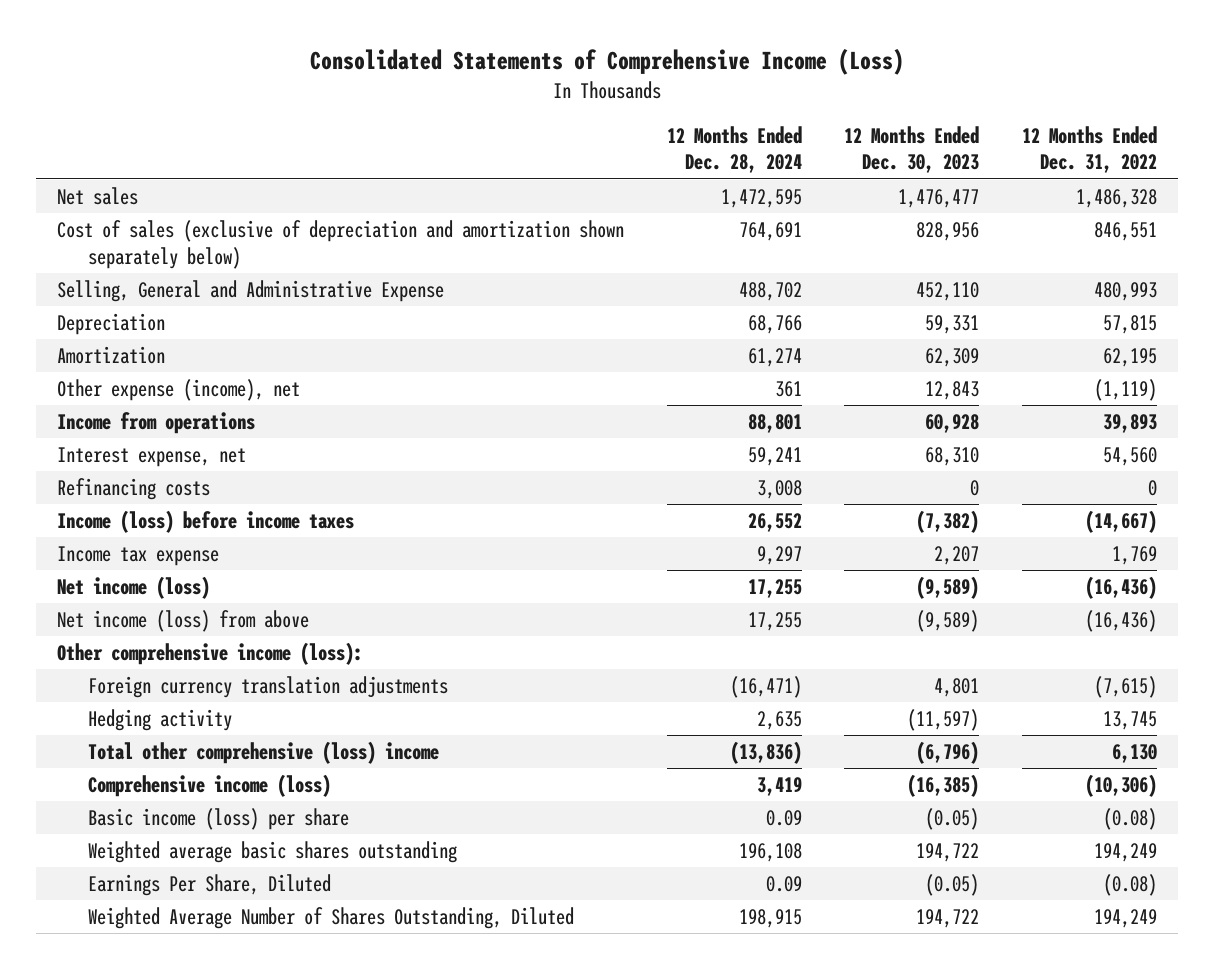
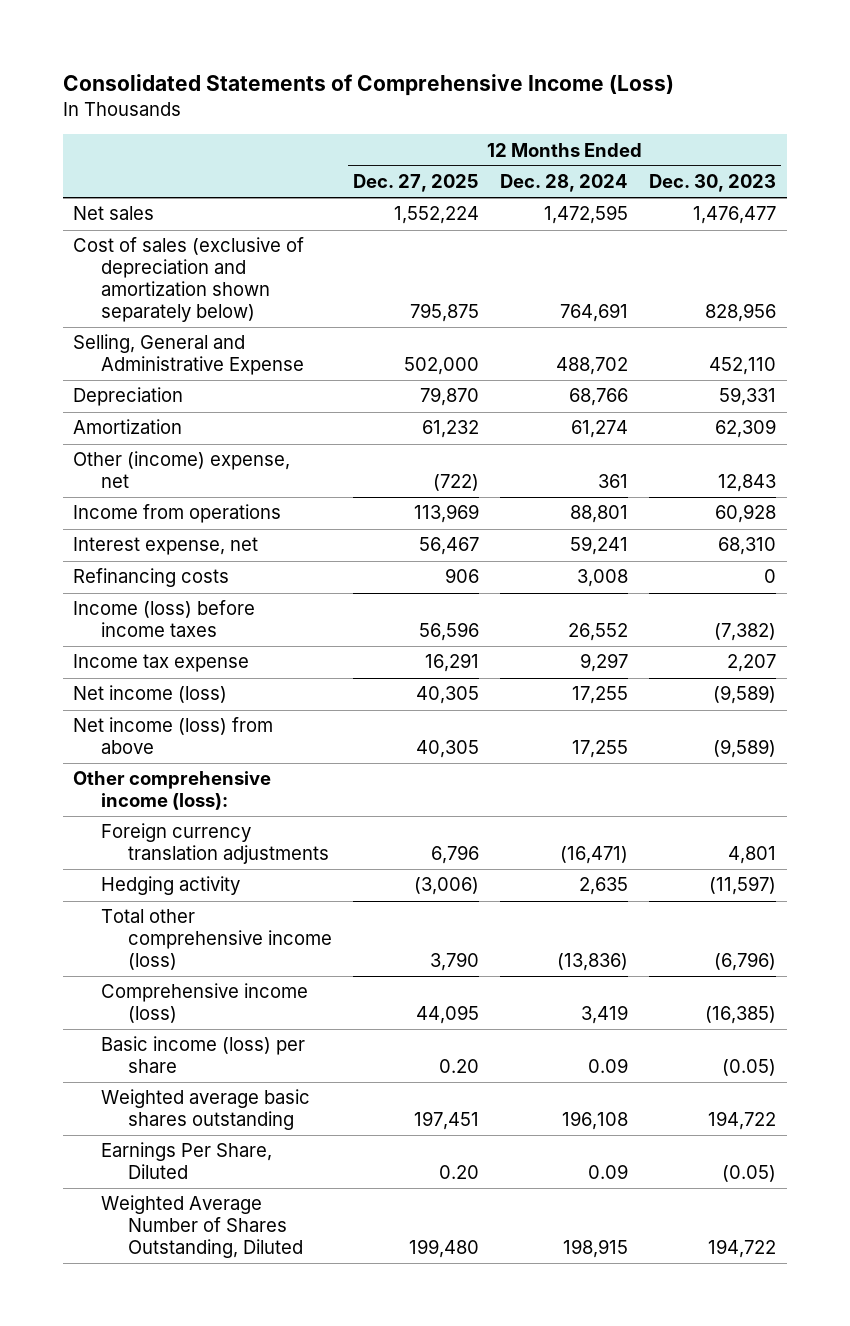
- | 12 Months Ended Dec. 28, 2024 | 12 Months Ended Dec. 30, 2023 | 12 Months Ended Dec. 31, 2022
+ | 12 Months Ended Dec. 27, 2025 | 12 Months Ended Dec. 28, 2024 | 12 Months Ended Dec. 30, 2023
- Other expense (income), net | 361 | 12,843 | (1,119)
+ Other (income) expense, net | (722) | 361 | 12,843
- Total other comprehensive (loss) income | (13,836) | (6,796) | 6,130
+ Total other comprehensive income (loss) | 3,790 | (13,836) | (6,796)

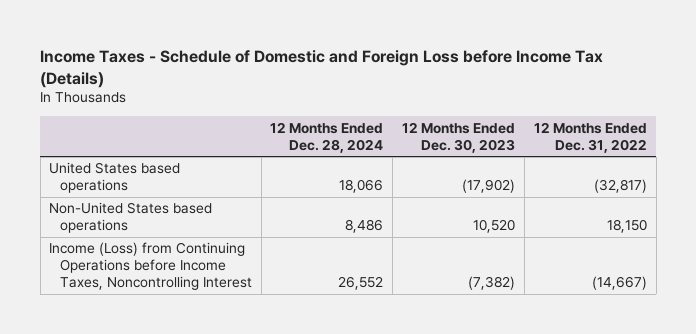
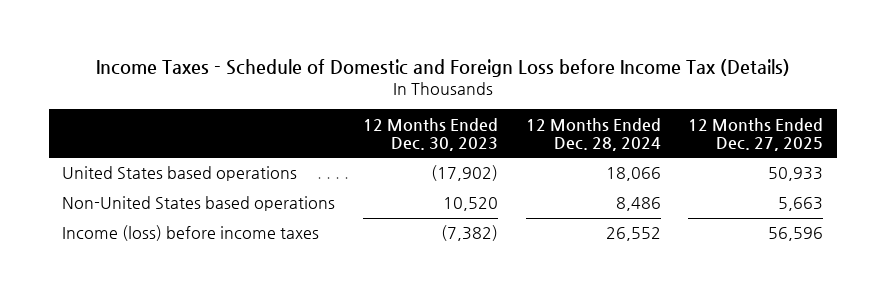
- | 12 Months Ended Dec. 28, 2024 | 12 Months Ended Dec. 30, 2023 | 12 Months Ended Dec. 31, 2022
+ | 12 Months Ended Dec. 30, 2023 | 12 Months Ended Dec. 28, 2024 | 12 Months Ended Dec. 27, 2025
- Income (Loss) from Continuing Operations before Income Taxes, Noncontrolling Interest | 26,552 | (7,382) | (14,667)
+ Income (loss) before income taxes | (7,382) | 26,552 | 56,596

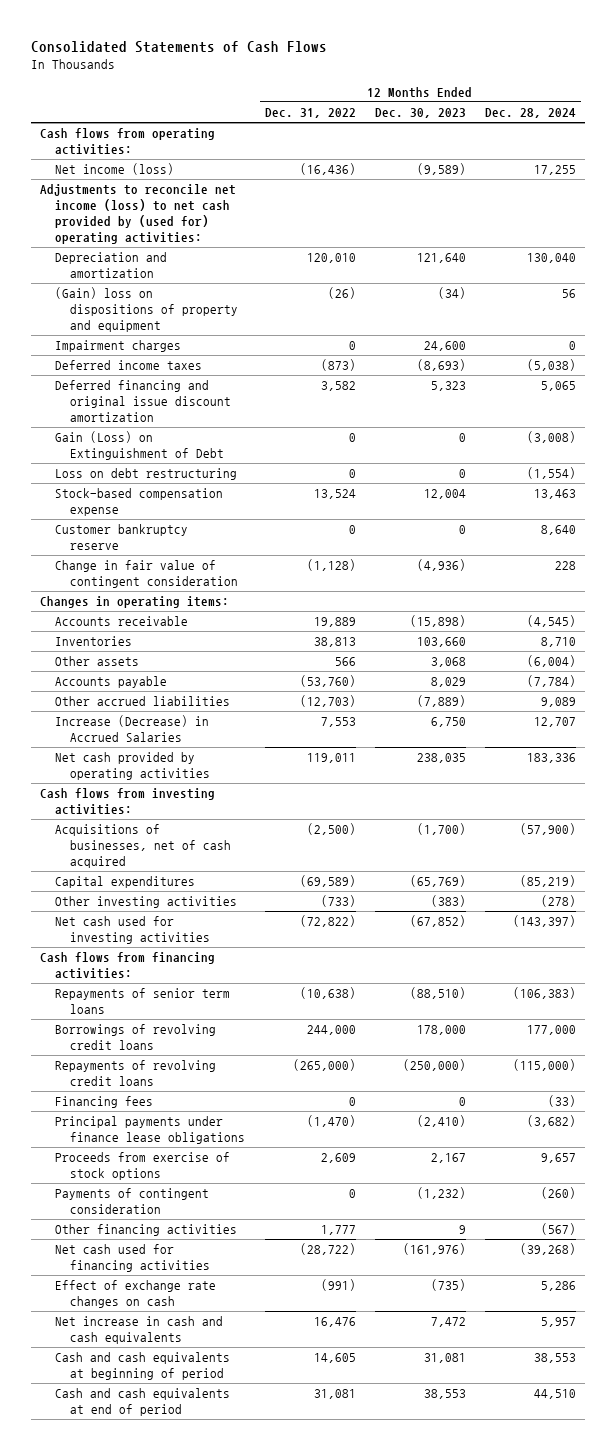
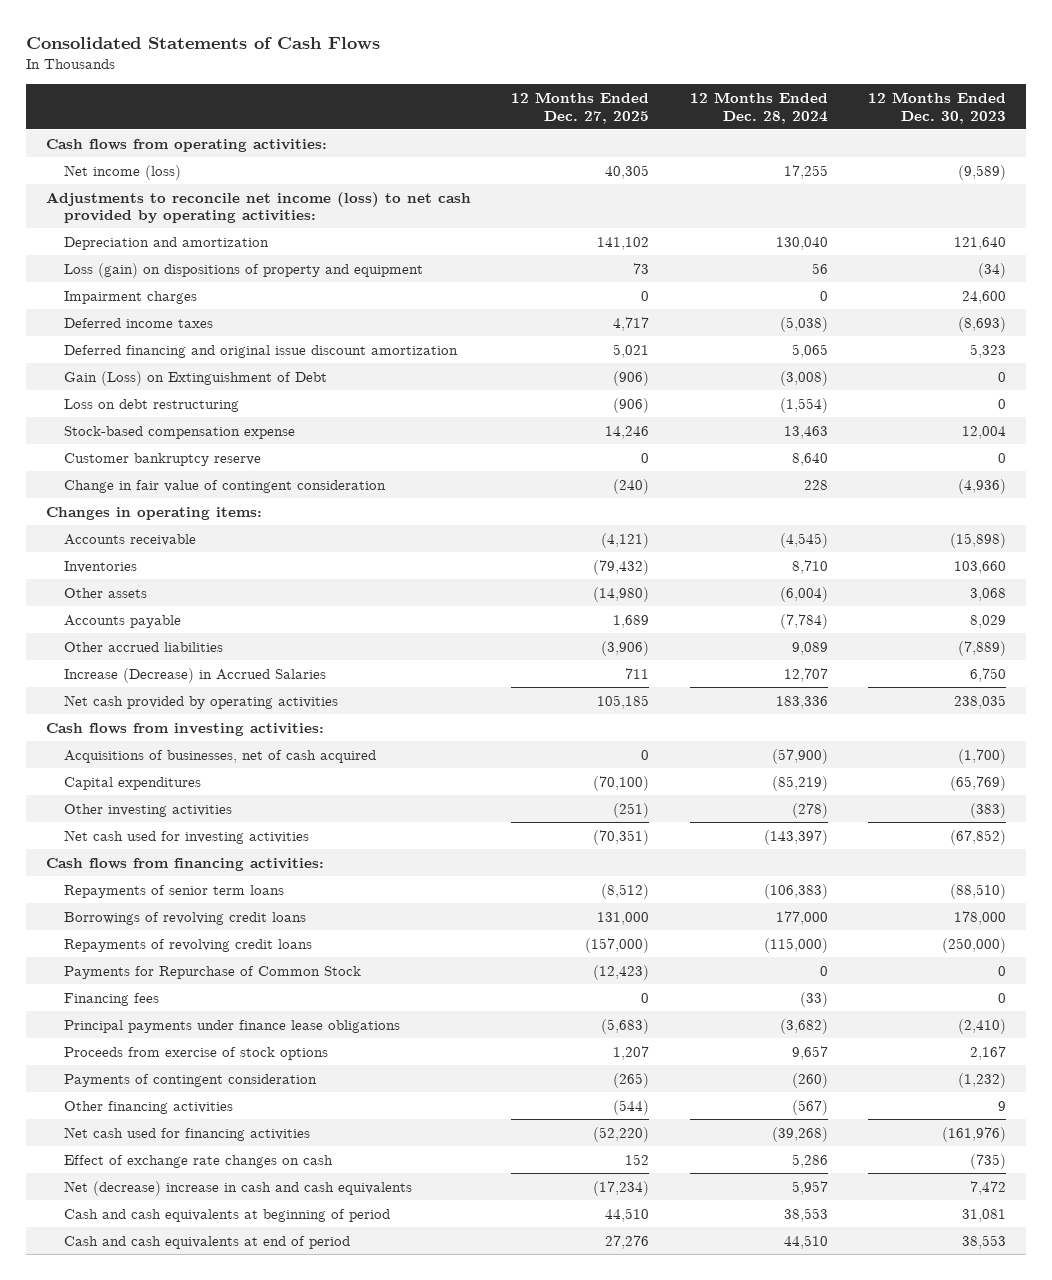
- | 12 Months Ended Dec. 31, 2022 | 12 Months Ended Dec. 30, 2023 | 12 Months Ended Dec. 28, 2024
+ | 12 Months Ended Dec. 27, 2025 | 12 Months Ended Dec. 28, 2024 | 12 Months Ended Dec. 30, 2023
- Adjustments to reconcile net income (loss) to net cash provided by (used for) operating activities:
+ Adjustments to reconcile net income (loss) to net cash provided by operating activities:
- (Gain) loss on dispositions of property and equipment | (26) | (34) | 56
+ Loss (gain) on dispositions of property and equipment | 73 | 56 | (34)
+ Payments for Repurchase of Common Stock | (12,423) | 0 | 0
- Net increase in cash and cash equivalents | 16,476 | 7,472 | 5,957
+ Net (decrease) increase in cash and cash equivalents | (17,234) | 5,957 | 7,472

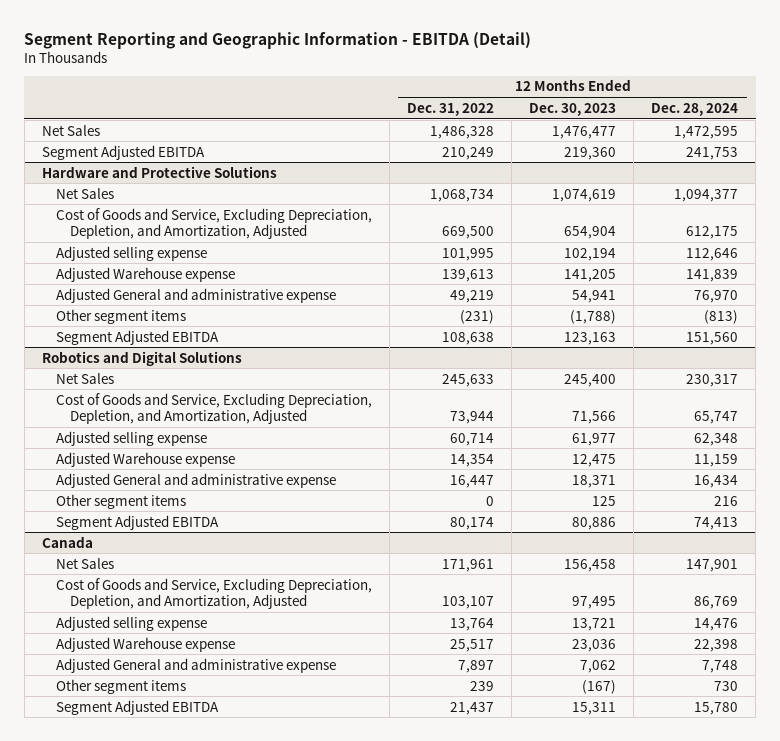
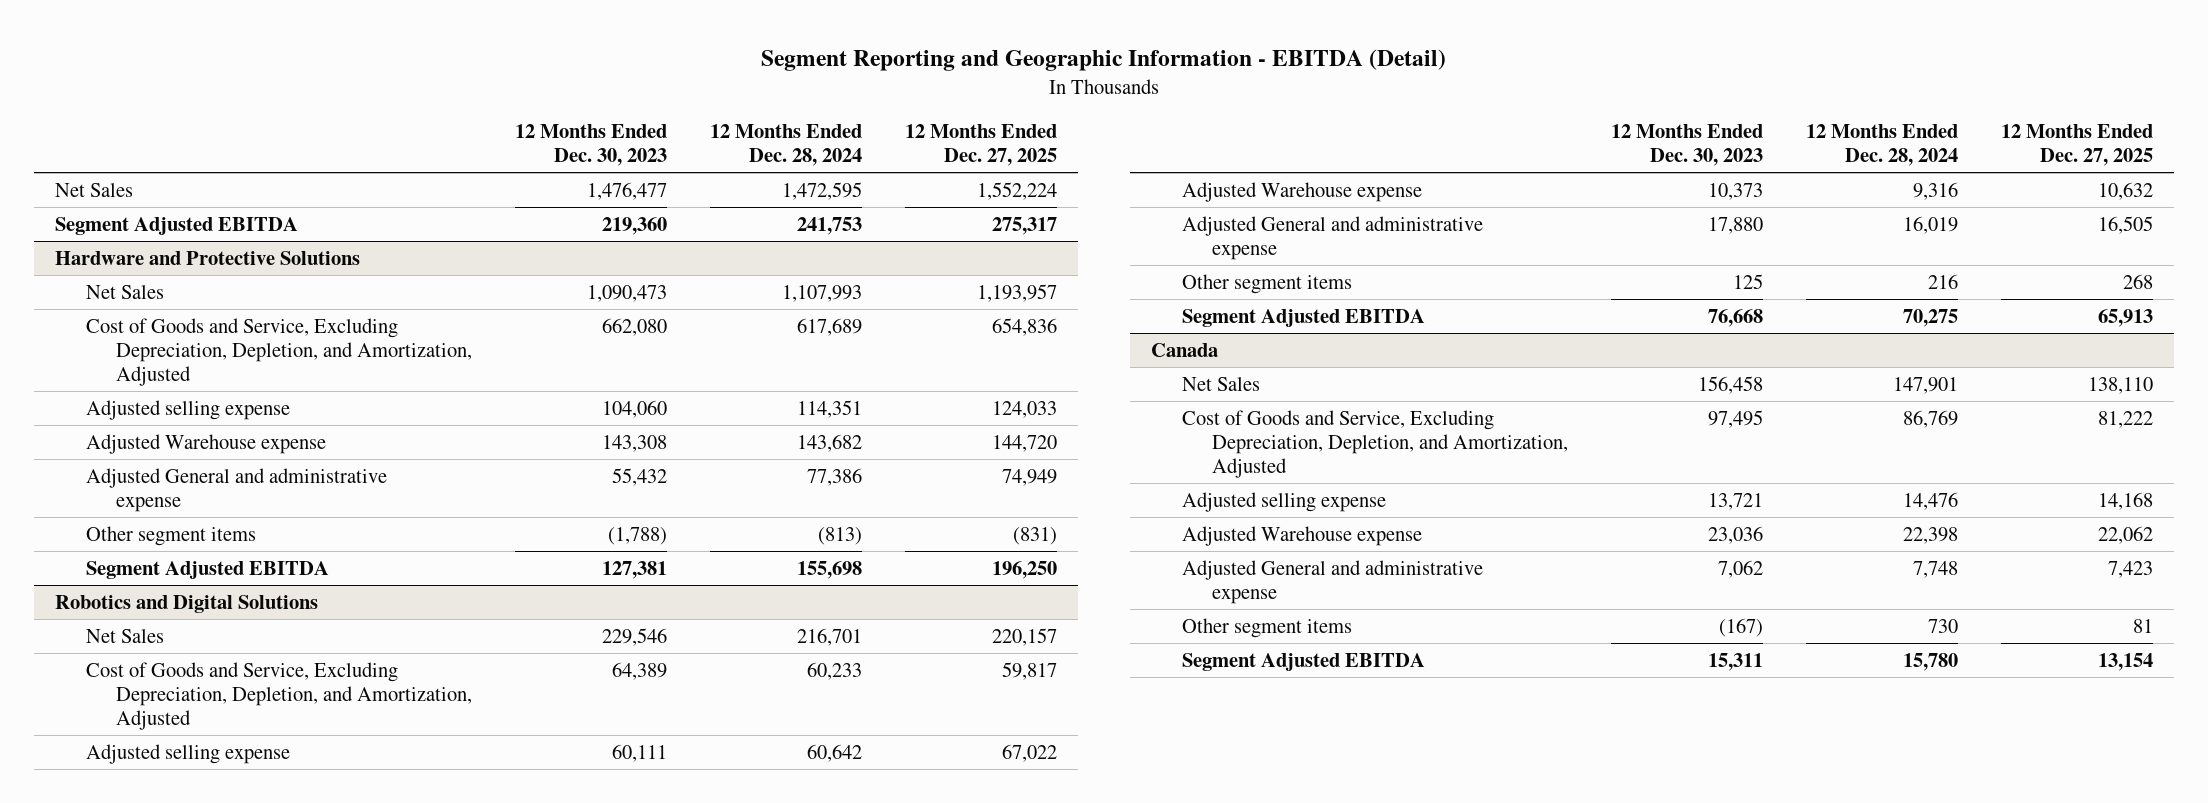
- | 12 Months Ended Dec. 31, 2022 | 12 Months Ended Dec. 30, 2023 | 12 Months Ended Dec. 28, 2024
+ | 12 Months Ended Dec. 30, 2023 | 12 Months Ended Dec. 28, 2024 | 12 Months Ended Dec. 27, 2025
@ Hardware and Protective Solutions
- Net Sales | 1,068,734 | 1,074,619 | 1,094,377
- Cost of Goods and Service, Excluding Depreciation, Depletion, and Amortization, Adjusted | 669,500 | 654,904 | 612,175
- Adjusted selling expense | 101,995 | 102,194 | 112,646
- Adjusted Warehouse expense | 139,613 | 141,205 | 141,839
- Adjusted General and administrative expense | 49,219 | 54,941 | 76,970
+ Net Sales | 1,090,473 | 1,107,993 | 1,193,957
+ Cost of Goods and Service, Excluding Depreciation, Depletion, and Amortization, Adjusted | 662,080 | 617,689 | 654,836
+ Adjusted selling expense | 104,060 | 114,351 | 124,033
+ Adjusted Warehouse expense | 143,308 | 143,682 | 144,720
+ Adjusted General and administrative expense | 55,432 | 77,386 | 74,949
- Segment Adjusted EBITDA | 108,638 | 123,163 | 151,560
+ Segment Adjusted EBITDA | 127,381 | 155,698 | 196,250
@ Robotics and Digital Solutions
- Net Sales | 245,633 | 245,400 | 230,317
- Cost of Goods and Service, Excluding Depreciation, Depletion, and Amortization, Adjusted | 73,944 | 71,566 | 65,747
- Adjusted selling expense | 60,714 | 61,977 | 62,348
- Adjusted Warehouse expense | 14,354 | 12,475 | 11,159
- Adjusted General and administrative expense | 16,447 | 18,371 | 16,434
+ Net Sales | 229,546 | 216,701 | 220,157
+ Cost of Goods and Service, Excluding Depreciation, Depletion, and Amortization, Adjusted | 64,389 | 60,233 | 59,817
+ Adjusted selling expense | 60,111 | 60,642 | 67,022
+ Adjusted Warehouse expense | 10,373 | 9,316 | 10,632
+ Adjusted General and administrative expense | 17,880 | 16,019 | 16,505
- Segment Adjusted EBITDA | 80,174 | 80,886 | 74,413
+ Segment Adjusted EBITDA | 76,668 | 70,275 | 65,913

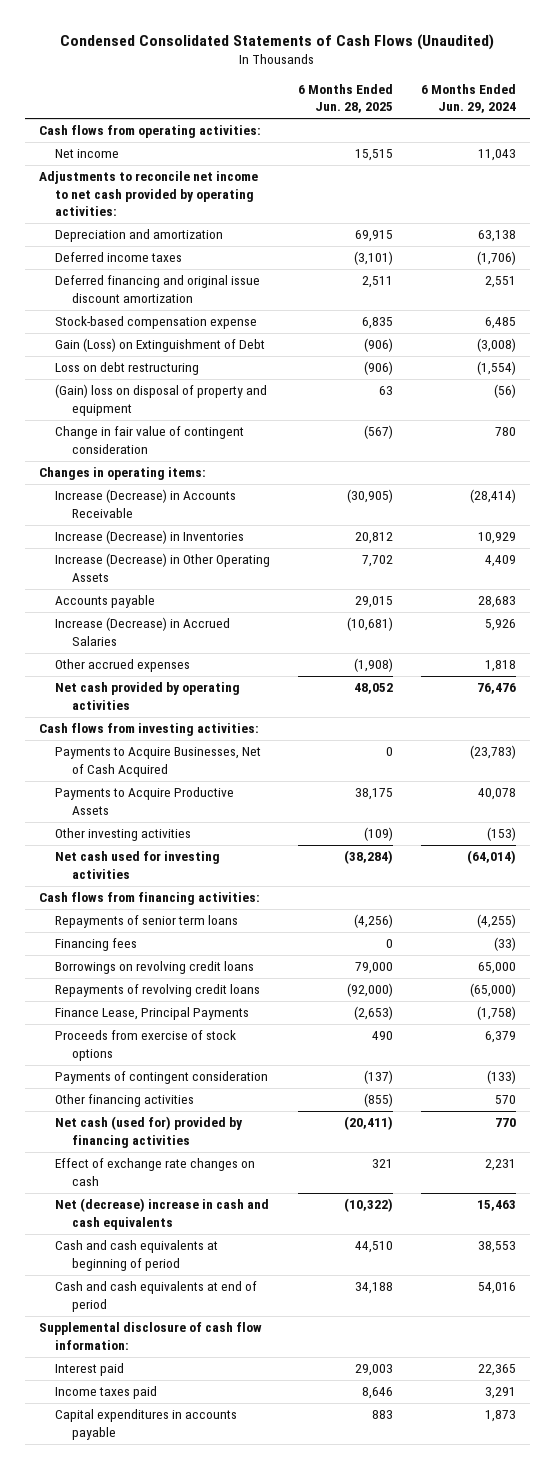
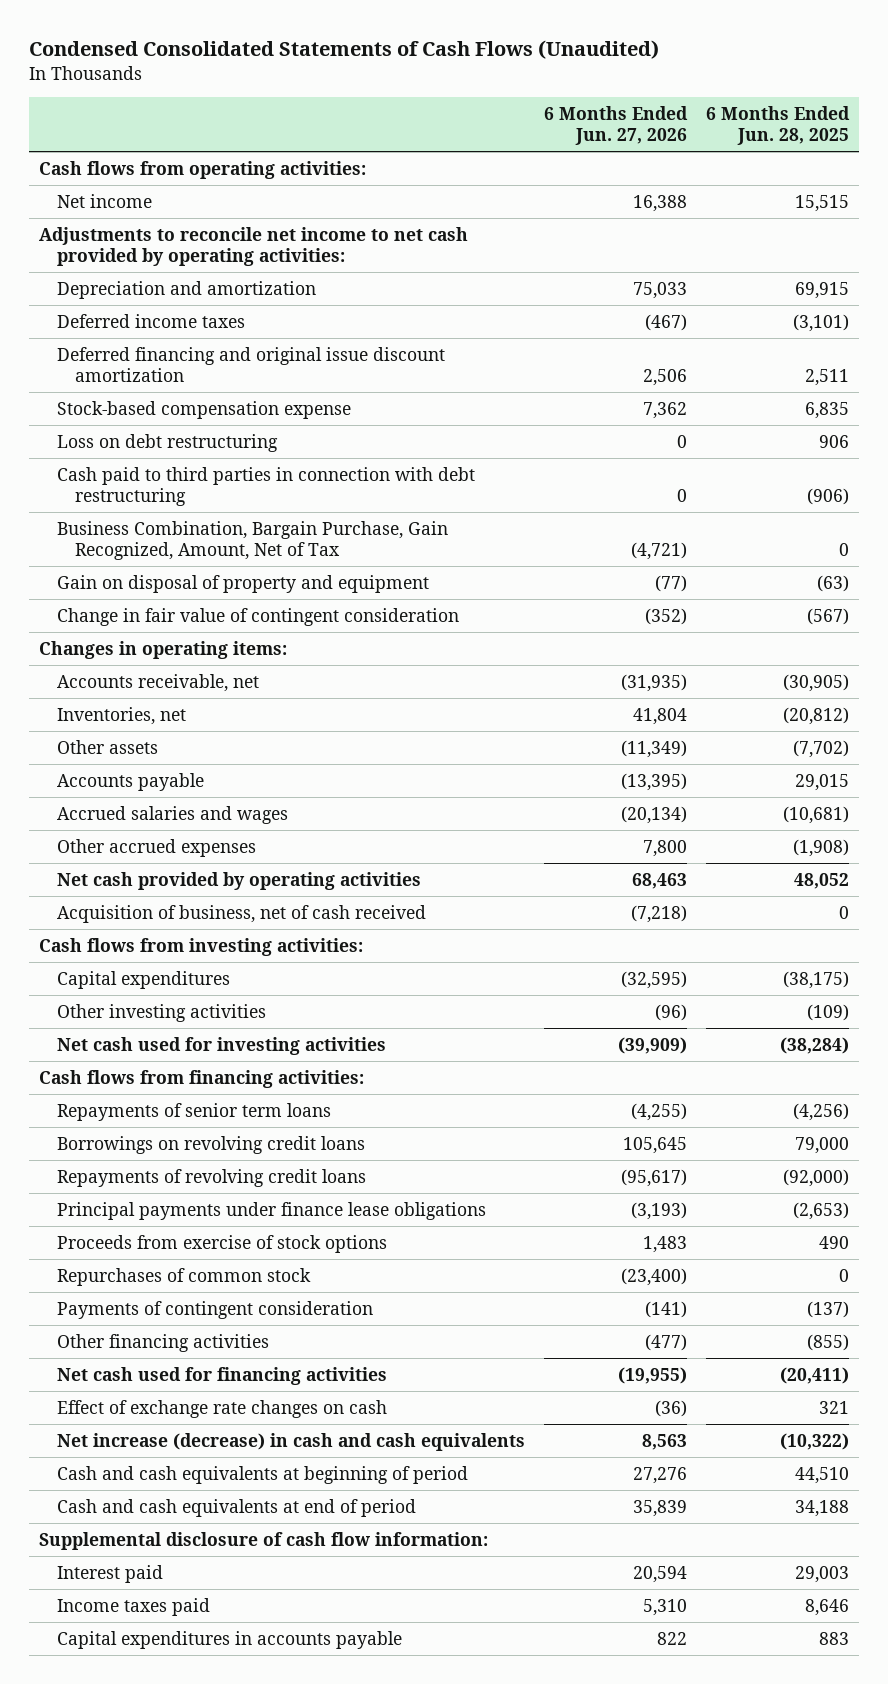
- | 6 Months Ended Jun. 28, 2025 | 6 Months Ended Jun. 29, 2024
+ | 6 Months Ended Jun. 27, 2026 | 6 Months Ended Jun. 28, 2025
- Gain (Loss) on Extinguishment of Debt | (906) | (3,008)
- Loss on debt restructuring | (906) | (1,554)
- (Gain) loss on disposal of property and equipment | 63 | (56)
+ Loss on debt restructuring | 0 | 906
+ Cash paid to third parties in connection with debt restructuring | 0 | (906)
+ Business Combination, Bargain Purchase, Gain Recognized, Amount, Net of Tax | (4,721) | 0
+ Gain on disposal of property and equipment | (77) | (63)
- Increase (Decrease) in Accounts Receivable | (30,905) | (28,414)
- Increase (Decrease) in Inventories | 20,812 | 10,929
- Increase (Decrease) in Other Operating Assets | 7,702 | 4,409
+ Accounts receivable, net | (31,935) | (30,905)
+ Inventories, net | 41,804 | (20,812)
+ Other assets | (11,349) | (7,702)
- Increase (Decrease) in Accrued Salaries | (10,681) | 5,926
+ Accrued salaries and wages | (20,134) | (10,681)
+ Acquisition of business, net of cash received | (7,218) | 0
- Payments to Acquire Businesses, Net of Cash Acquired | 0 | (23,783)
- Payments to Acquire Productive Assets | 38,175 | 40,078
+ Capital expenditures | (32,595) | (38,175)
- Financing fees | 0 | (33)
- Finance Lease, Principal Payments | (2,653) | (1,758)
+ Principal payments under finance lease obligations | (3,193) | (2,653)
+ Repurchases of common stock | (23,400) | 0
- Net cash (used for) provided by financing activities | (20,411) | 770
+ Net cash used for financing activities | (19,955) | (20,411)
- Net (decrease) increase in cash and cash equivalents | (10,322) | 15,463
+ Net increase (decrease) in cash and cash equivalents | 8,563 | (10,322)

